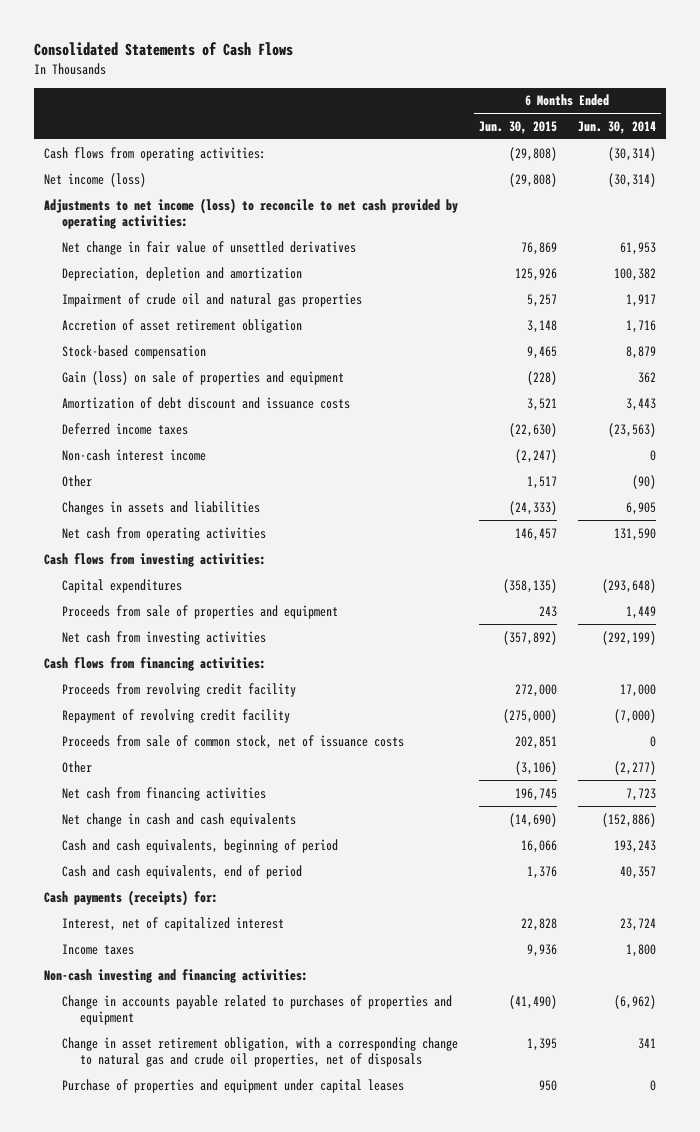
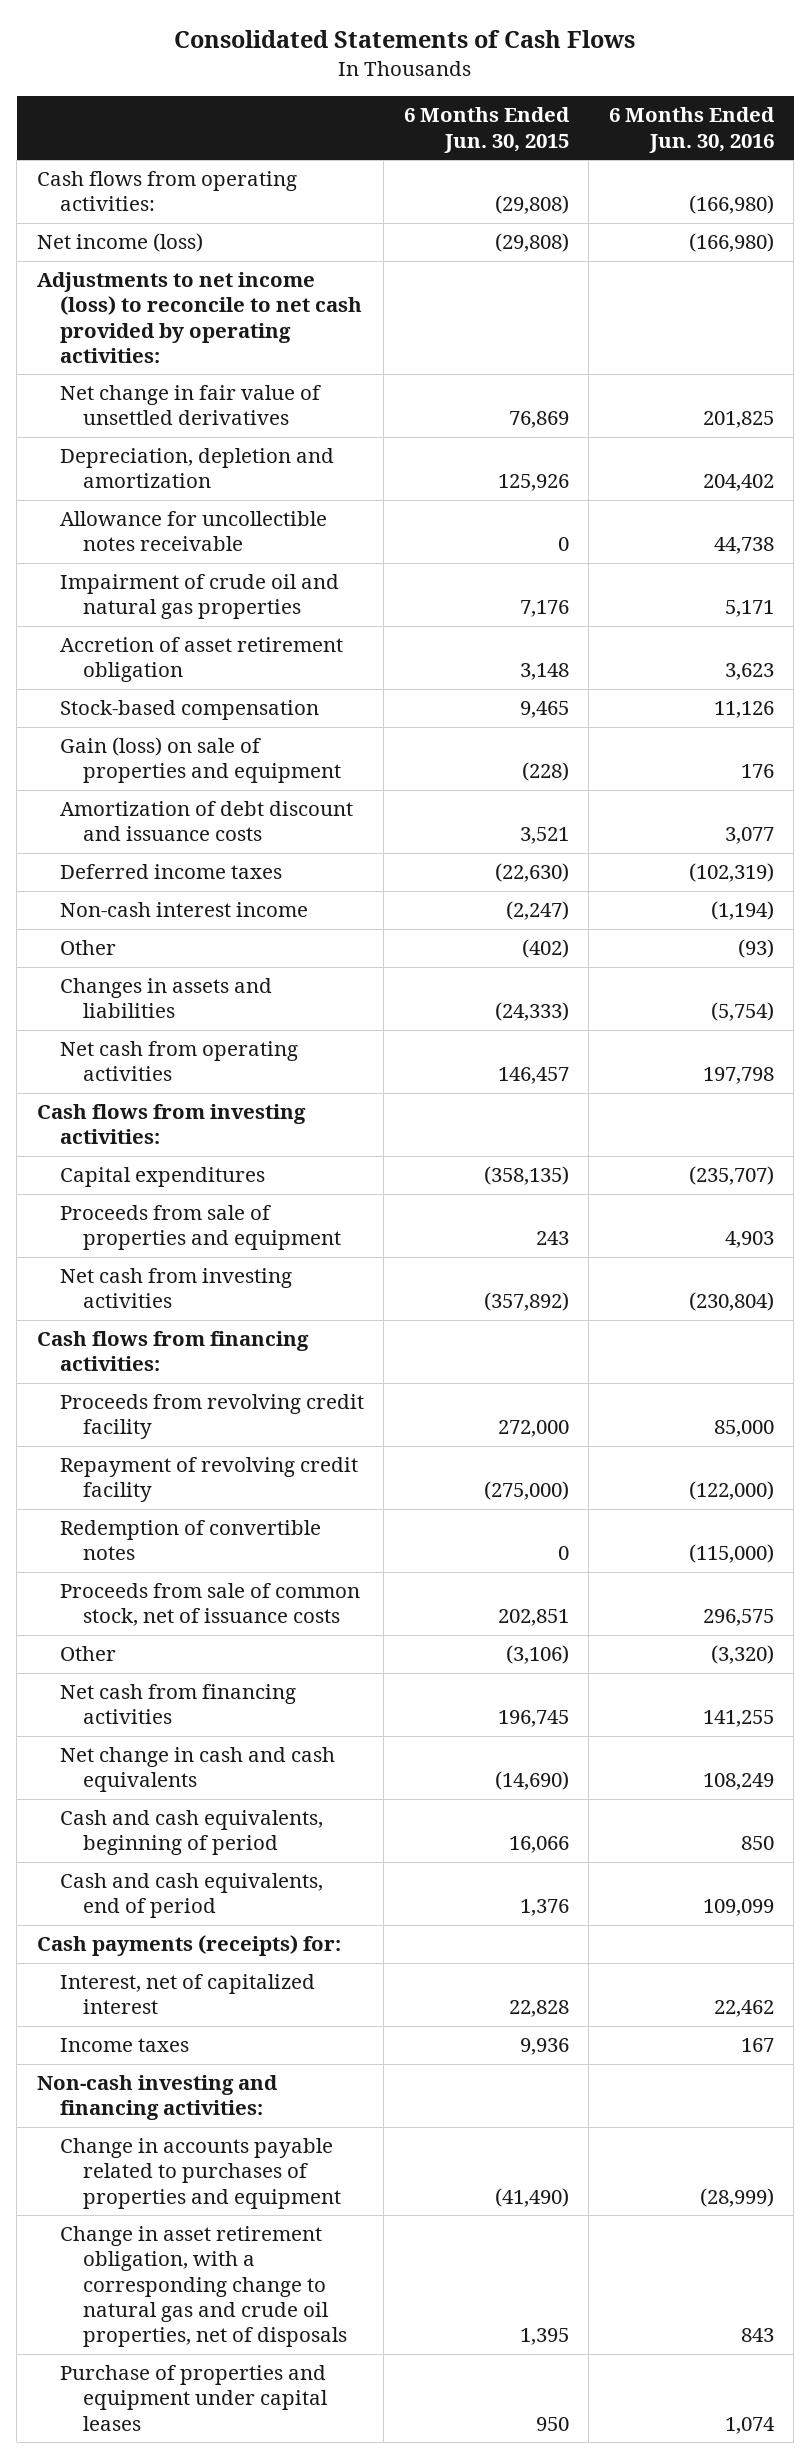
- | 6 Months Ended Jun. 30, 2015 | 6 Months Ended Jun. 30, 2014
+ | 6 Months Ended Jun. 30, 2015 | 6 Months Ended Jun. 30, 2016
- Impairment of crude oil and natural gas properties | 5,257 | 1,917
+ Allowance for uncollectible notes receivable | 0 | 44,738
+ Impairment of crude oil and natural gas properties | 7,176 | 5,171
- Other | 1,517 | (90)
+ Other | (402) | (93)
+ Redemption of convertible notes | 0 | (115,000)

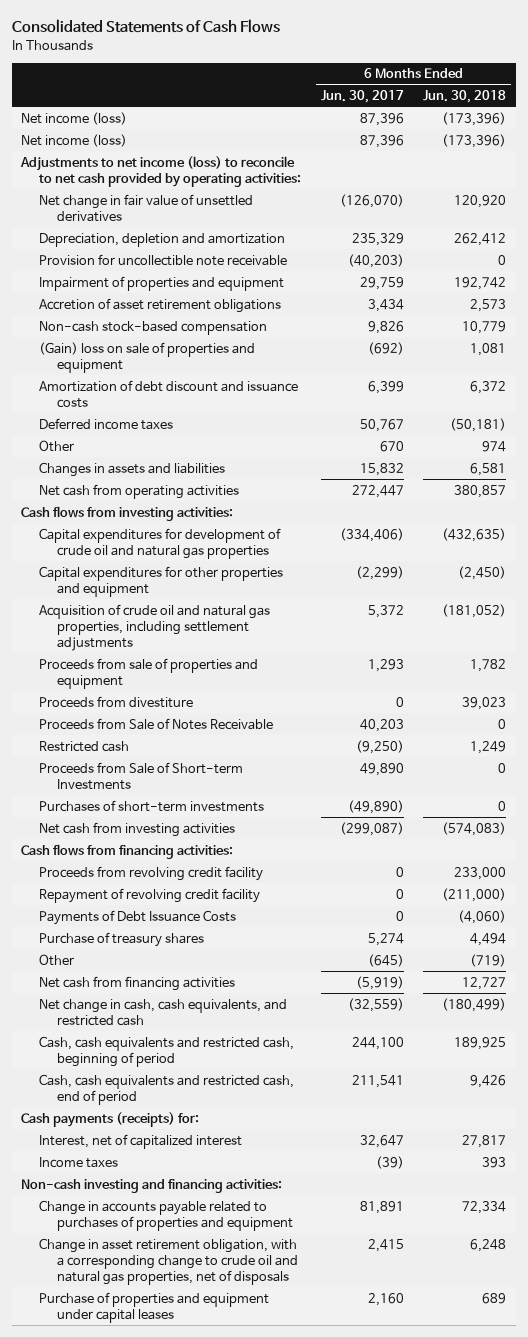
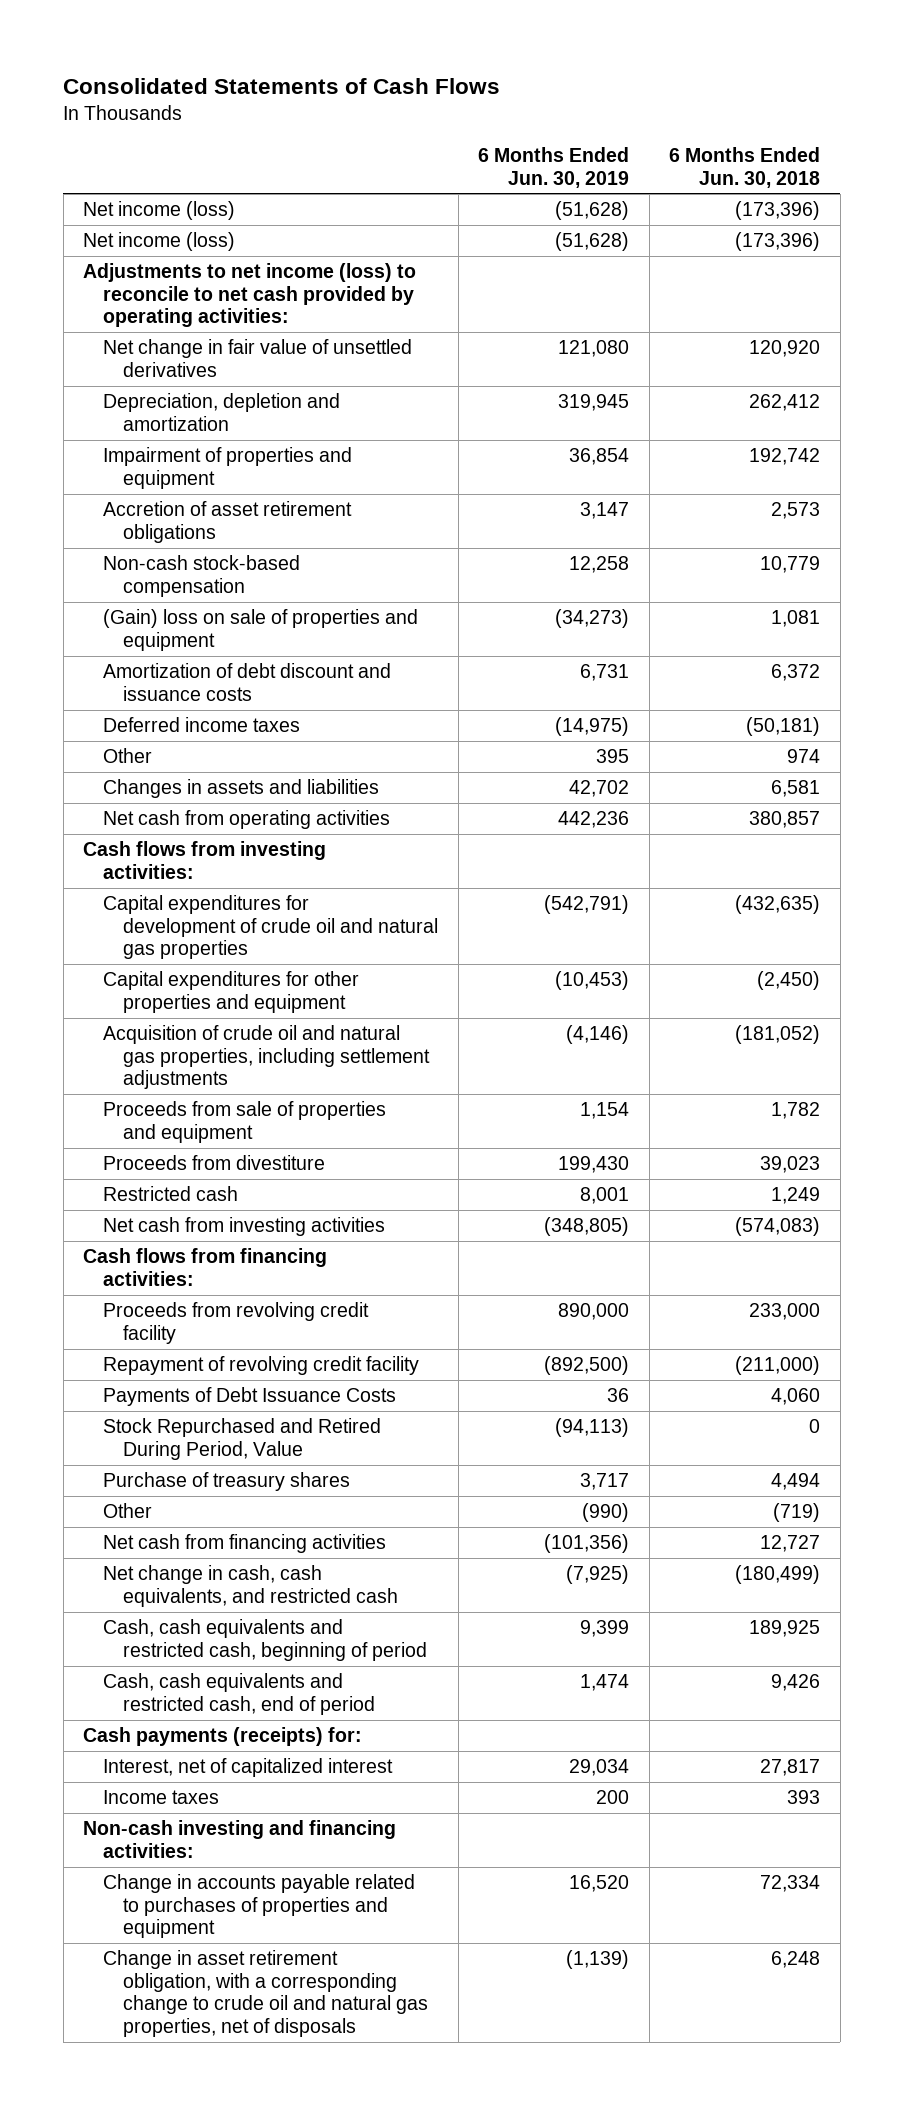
- | 6 Months Ended Jun. 30, 2017 | 6 Months Ended Jun. 30, 2018
+ | 6 Months Ended Jun. 30, 2019 | 6 Months Ended Jun. 30, 2018
- Provision for uncollectible note receivable | (40,203) | 0
- Proceeds from Sale of Notes Receivable | 40,203 | 0
- Proceeds from Sale of Short-term Investments | 49,890 | 0
- Purchases of short-term investments | (49,890) | 0
- Payments of Debt Issuance Costs | 0 | (4,060)
+ Payments of Debt Issuance Costs | 36 | 4,060
+ Stock Repurchased and Retired During Period, Value | (94,113) | 0
- Purchase of properties and equipment under capital leases | 2,160 | 689

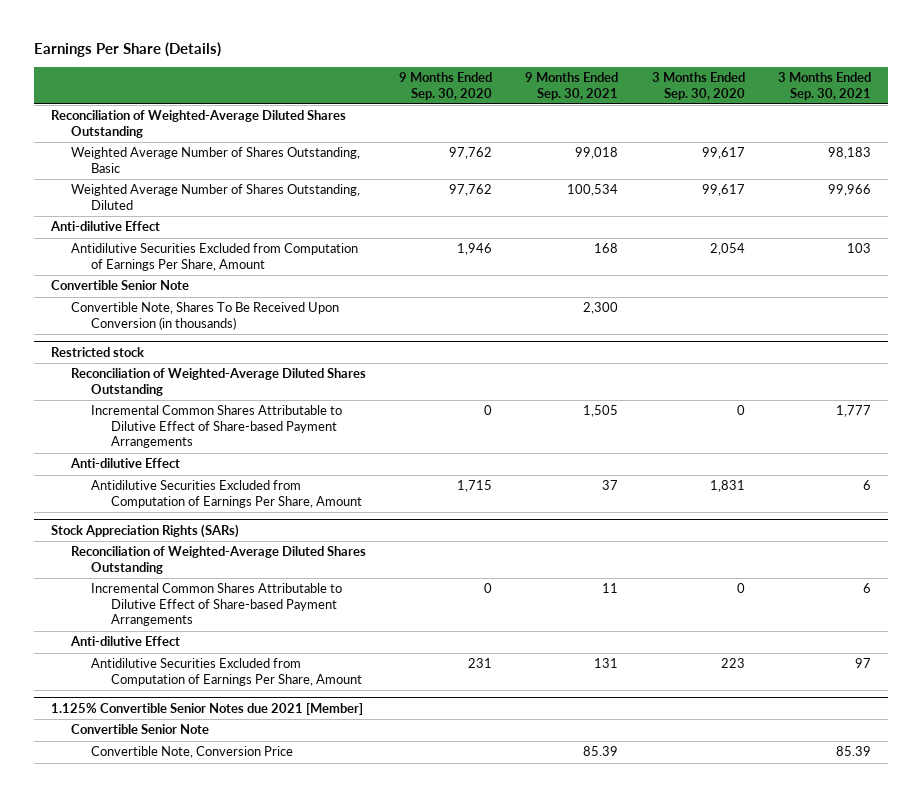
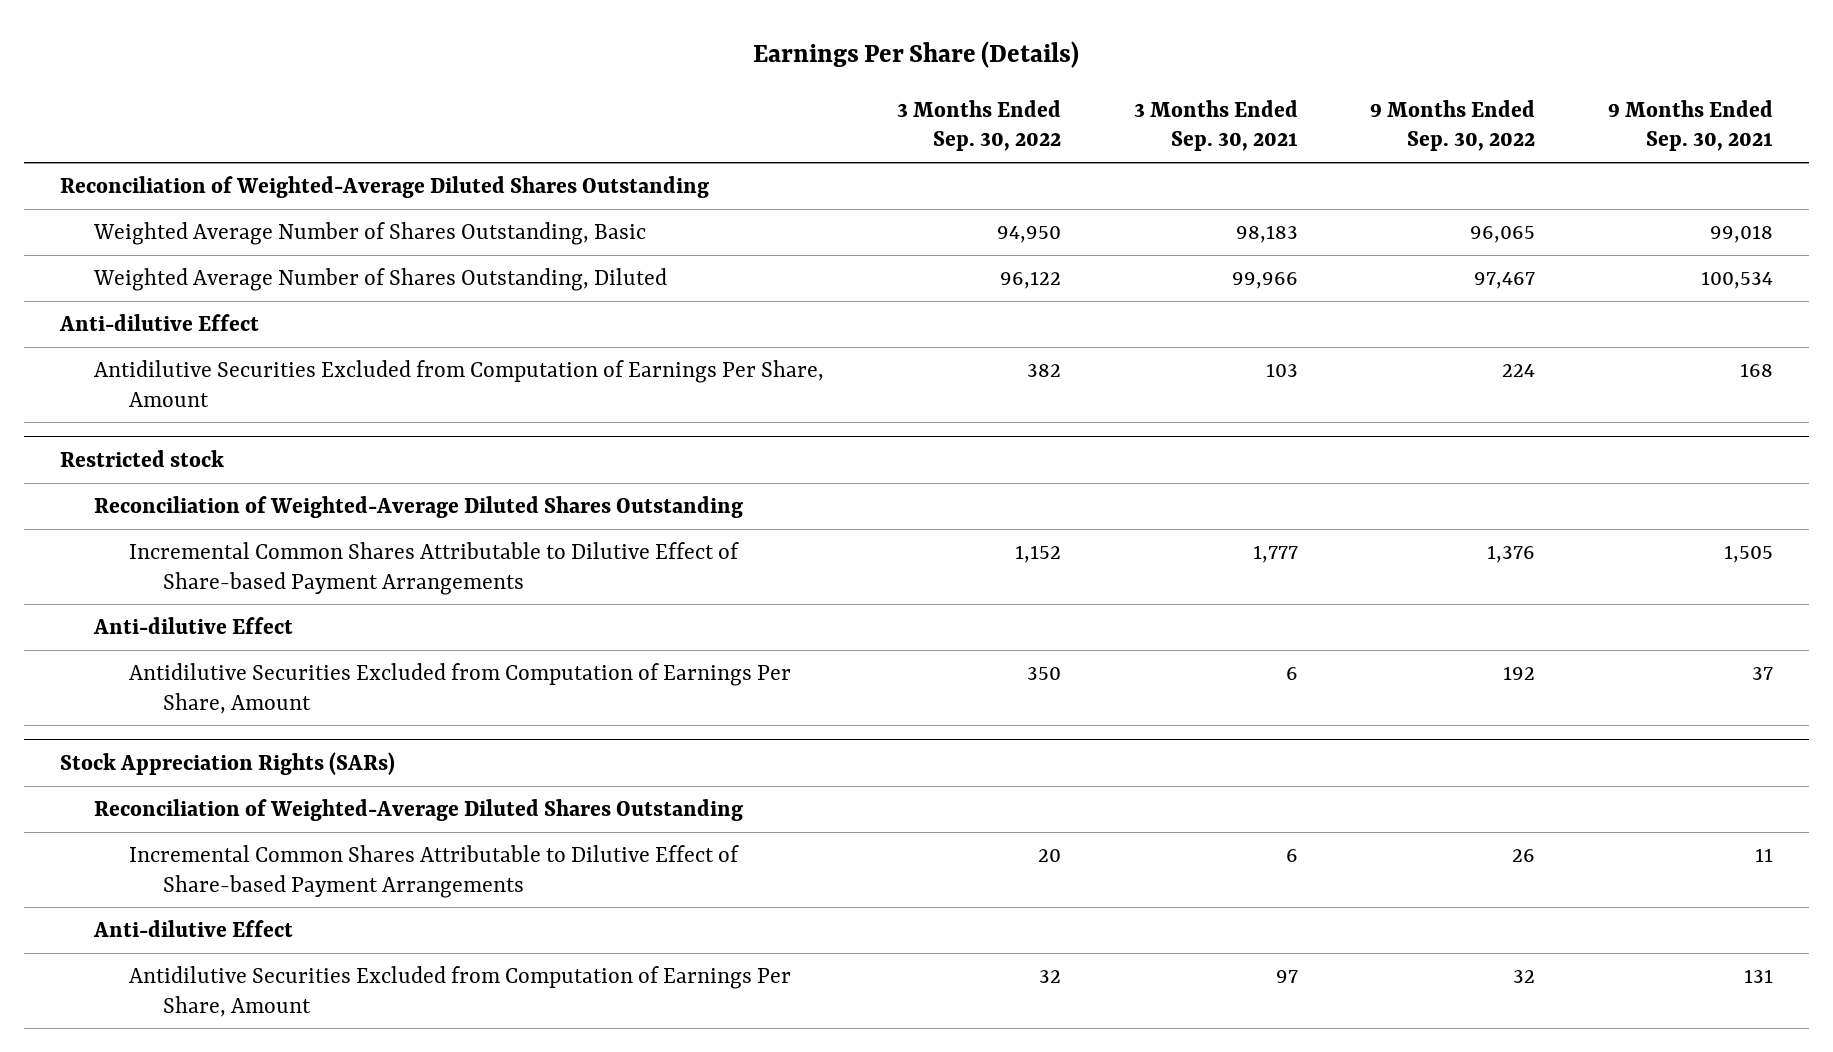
- | 9 Months Ended Sep. 30, 2020 | 9 Months Ended Sep. 30, 2021 | 3 Months Ended Sep. 30, 2020 | 3 Months Ended Sep. 30, 2021
+ | 3 Months Ended Sep. 30, 2022 | 3 Months Ended Sep. 30, 2021 | 9 Months Ended Sep. 30, 2022 | 9 Months Ended Sep. 30, 2021
- Convertible Senior Note
- Convertible Note, Shares To Be Received Upon Conversion (in thousands) | | 2,300 | |
- 1.125% Convertible Senior Notes due 2021 [Member]
- Convertible Senior Note
- Convertible Note, Conversion Price | | 85.39 | | 85.39

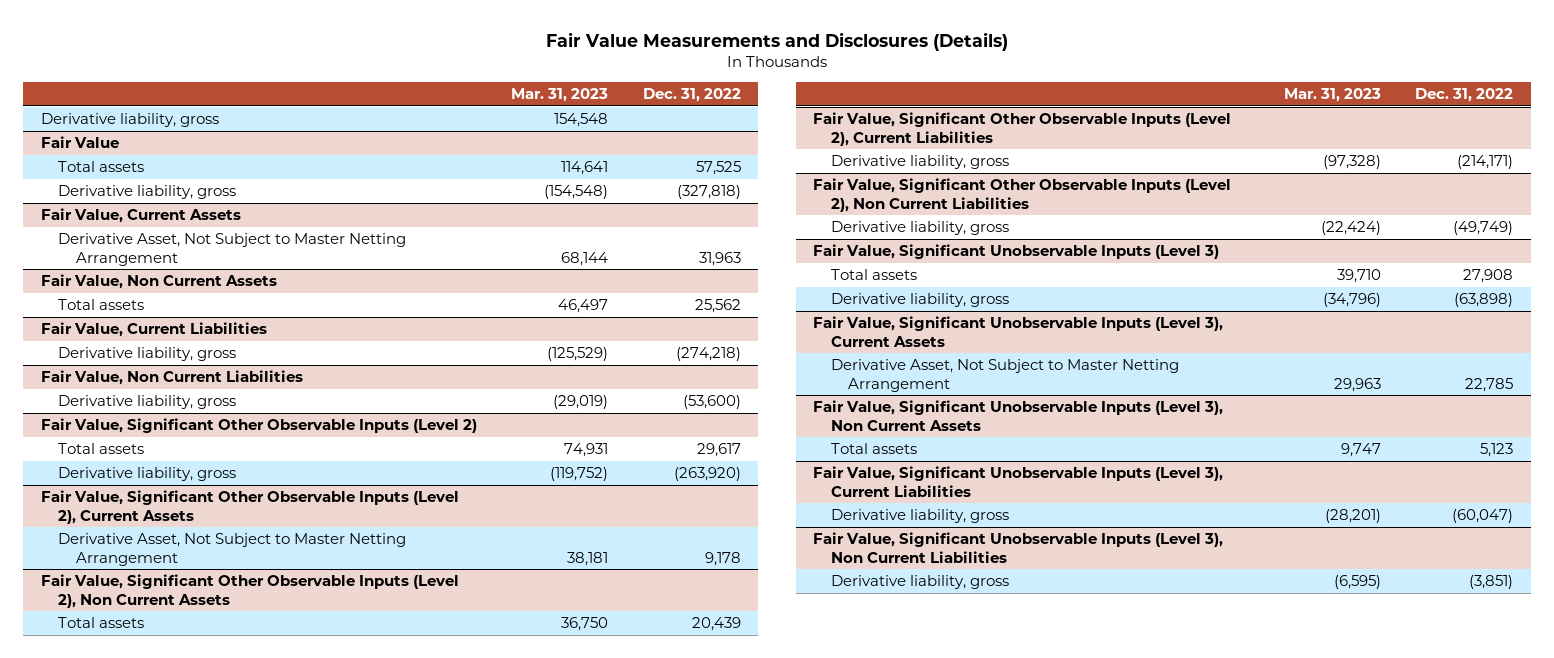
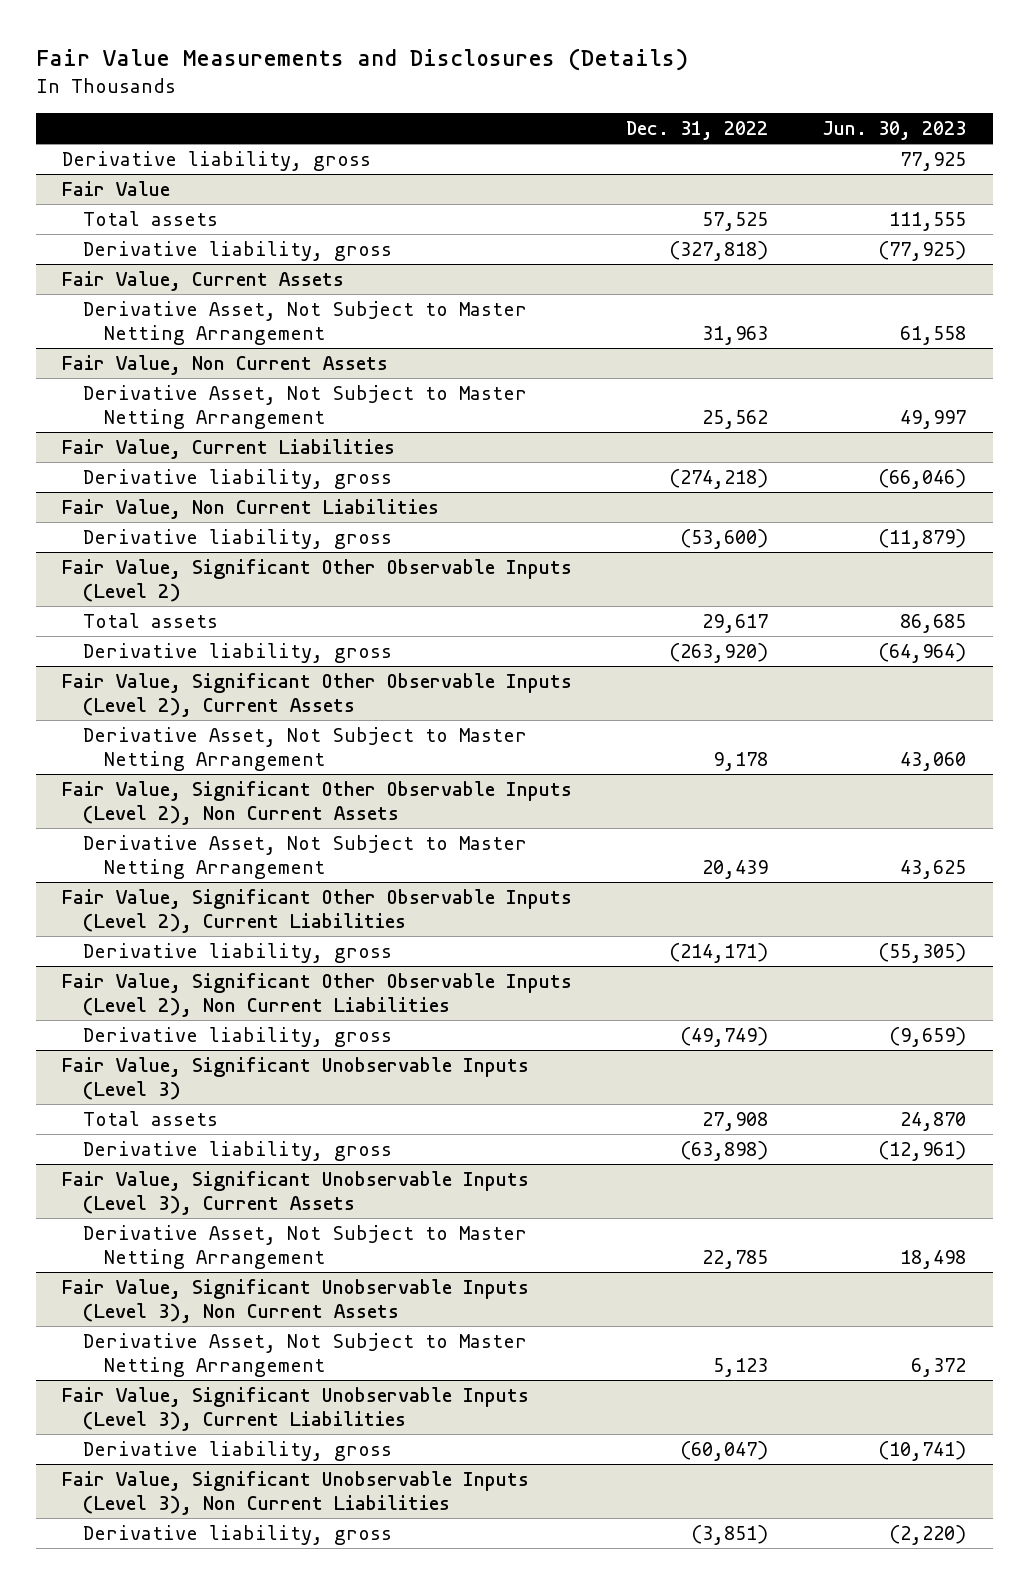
- | Mar. 31, 2023 | Dec. 31, 2022
+ | Dec. 31, 2022 | Jun. 30, 2023
@ Fair Value, Non Current Assets
- Total assets | 46,497 | 25,562
+ Derivative Asset, Not Subject to Master Netting Arrangement | 25,562 | 49,997
@ Fair Value, Significant Other Observable Inputs (Level 2), Non Current Assets
- Total assets | 36,750 | 20,439
+ Derivative Asset, Not Subject to Master Netting Arrangement | 20,439 | 43,625
@ Fair Value, Significant Unobservable Inputs (Level 3), Non Current Assets
- Total assets | 9,747 | 5,123
+ Derivative Asset, Not Subject to Master Netting Arrangement | 5,123 | 6,372

